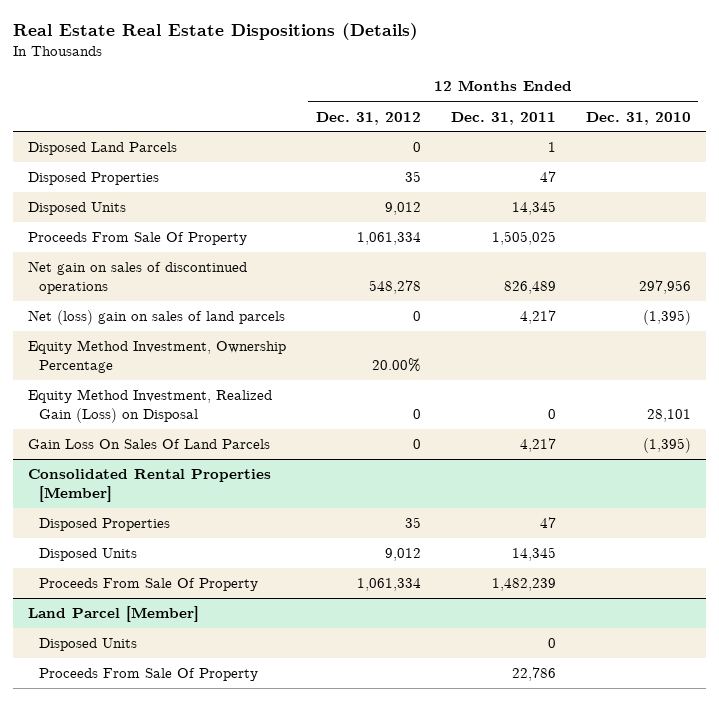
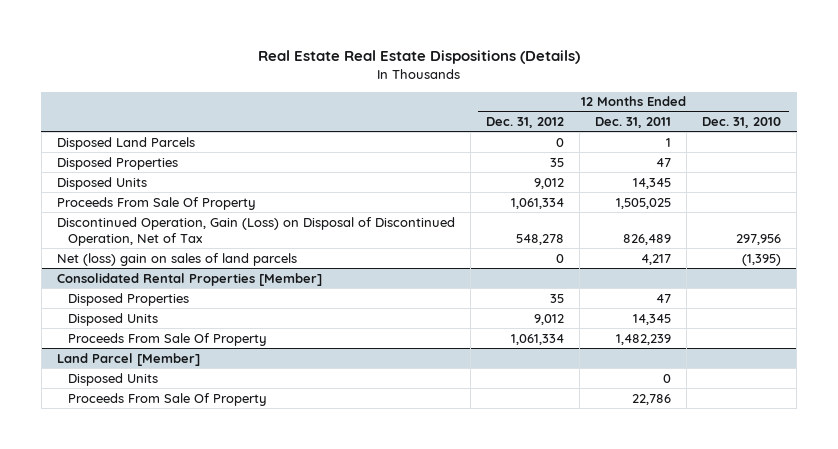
- Net gain on sales of discontinued operations | 548,278 | 826,489 | 297,956
+ Discontinued Operation, Gain (Loss) on Disposal of Discontinued Operation, Net of Tax | 548,278 | 826,489 | 297,956
- Equity Method Investment, Ownership Percentage | 20.00% | |
- Equity Method Investment, Realized Gain (Loss) on Disposal | 0 | 0 | 28,101
- Gain Loss On Sales Of Land Parcels | 0 | 4,217 | (1,395)

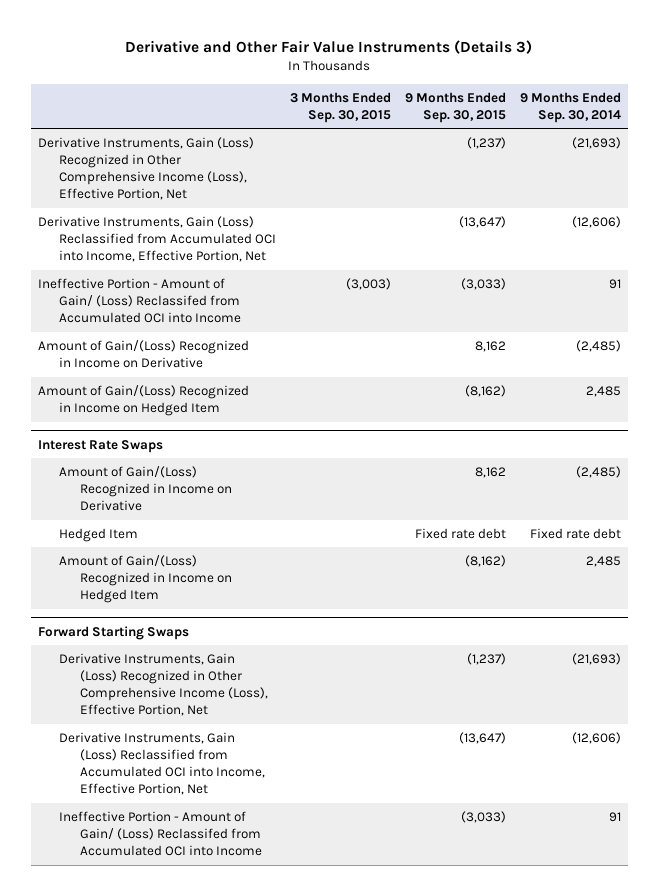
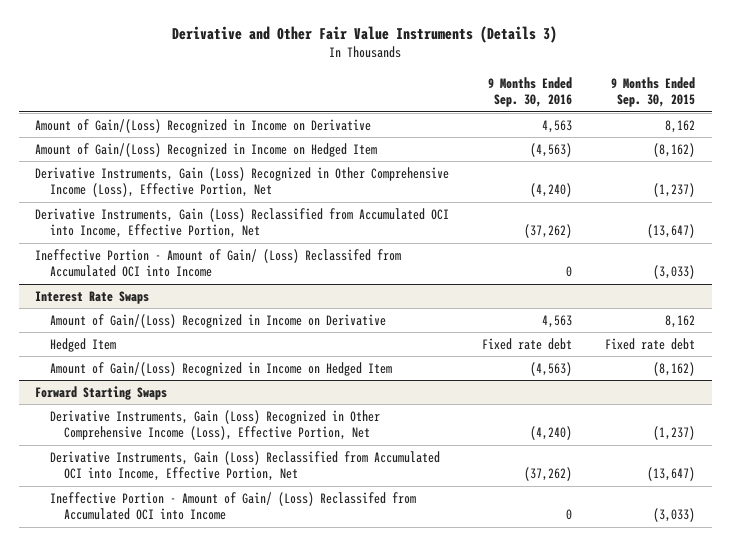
- | 3 Months Ended Sep. 30, 2015 | 9 Months Ended Sep. 30, 2015 | 9 Months Ended Sep. 30, 2014
+ | 9 Months Ended Sep. 30, 2016 | 9 Months Ended Sep. 30, 2015
moved up: Amount of Gain/(Loss) Recognized in Income on Derivative | 4,563 | 8,162
moved up: Amount of Gain/(Loss) Recognized in Income on Hedged Item | (4,563) | (8,162)

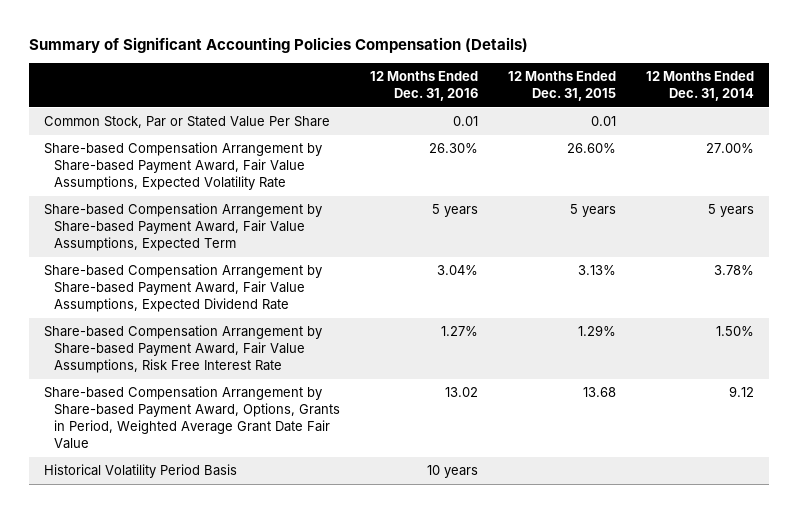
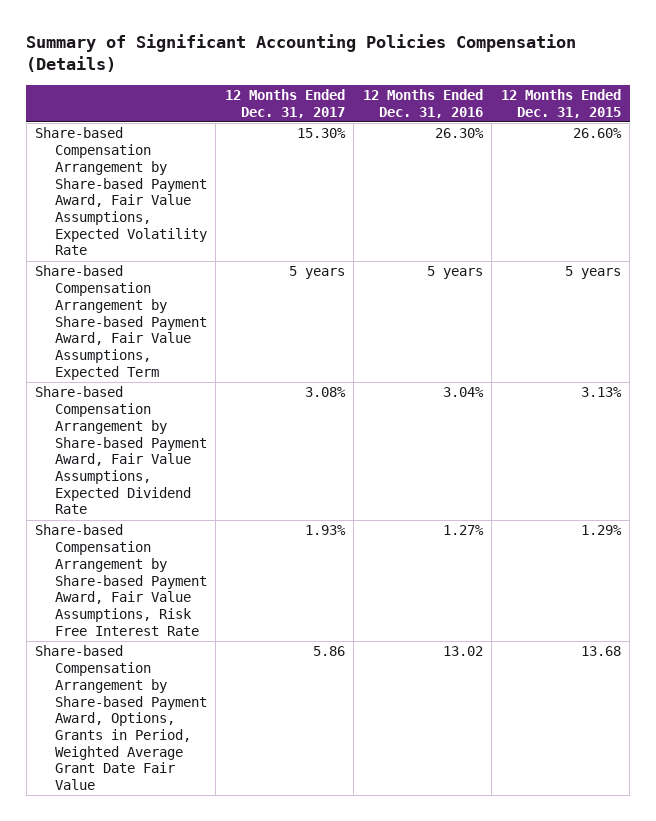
- | 12 Months Ended Dec. 31, 2016 | 12 Months Ended Dec. 31, 2015 | 12 Months Ended Dec. 31, 2014
+ | 12 Months Ended Dec. 31, 2017 | 12 Months Ended Dec. 31, 2016 | 12 Months Ended Dec. 31, 2015
- Common Stock, Par or Stated Value Per Share | 0.01 | 0.01 |
- Historical Volatility Period Basis | 10 years | |

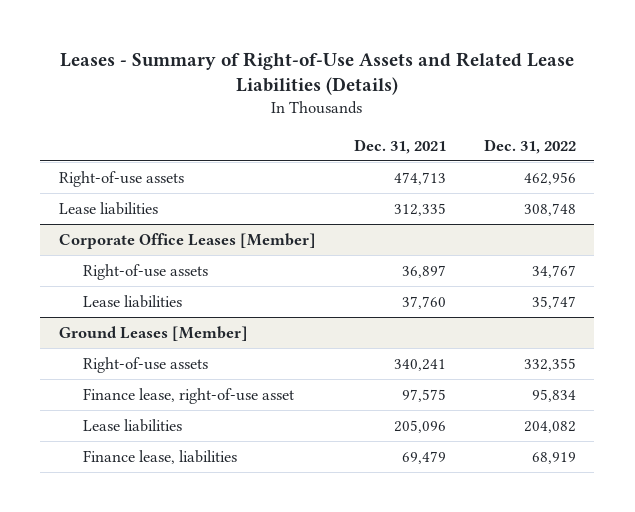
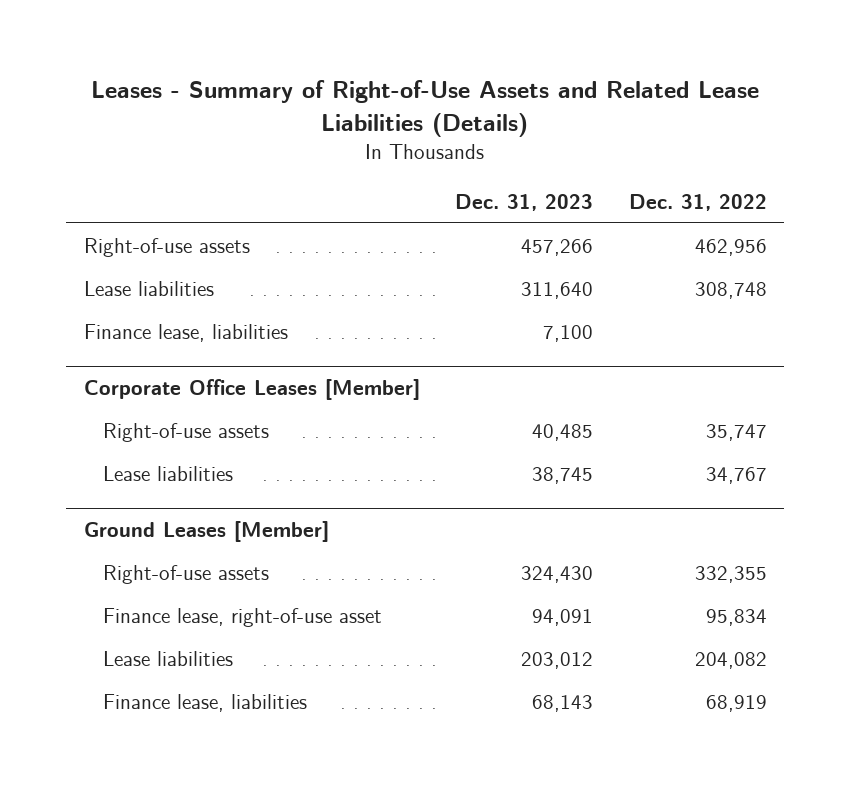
- | Dec. 31, 2021 | Dec. 31, 2022
+ | Dec. 31, 2023 | Dec. 31, 2022
+ Finance lease, liabilities | 7,100 |
@ Corporate Office Leases [Member]
- Right-of-use assets | 36,897 | 34,767
- Lease liabilities | 37,760 | 35,747
+ Right-of-use assets | 40,485 | 35,747
+ Lease liabilities | 38,745 | 34,767

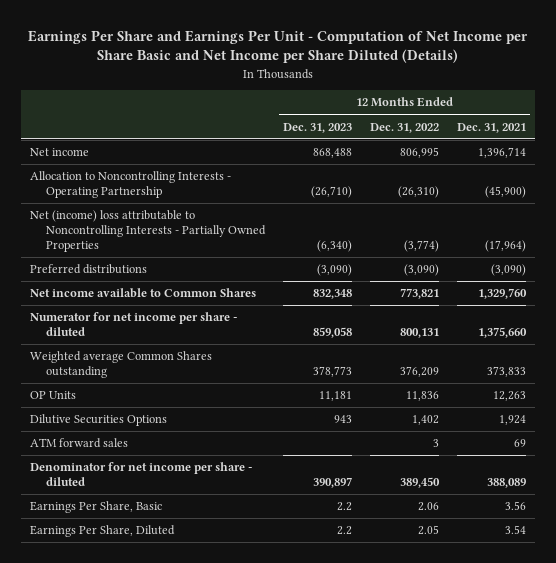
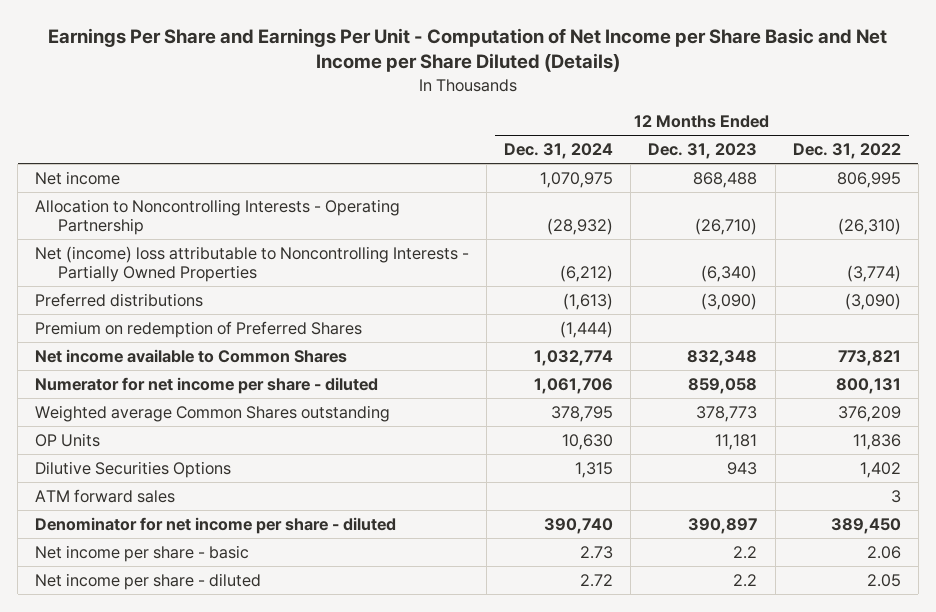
- | 12 Months Ended Dec. 31, 2023 | 12 Months Ended Dec. 31, 2022 | 12 Months Ended Dec. 31, 2021
+ | 12 Months Ended Dec. 31, 2024 | 12 Months Ended Dec. 31, 2023 | 12 Months Ended Dec. 31, 2022
+ Premium on redemption of Preferred Shares | (1,444) | |
- Earnings Per Share, Basic | 2.2 | 2.06 | 3.56
- Earnings Per Share, Diluted | 2.2 | 2.05 | 3.54
+ Net income per share - basic | 2.73 | 2.2 | 2.06
+ Net income per share - diluted | 2.72 | 2.2 | 2.05

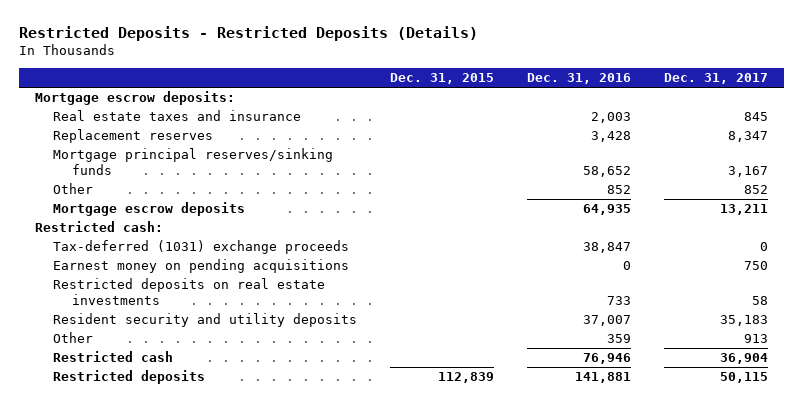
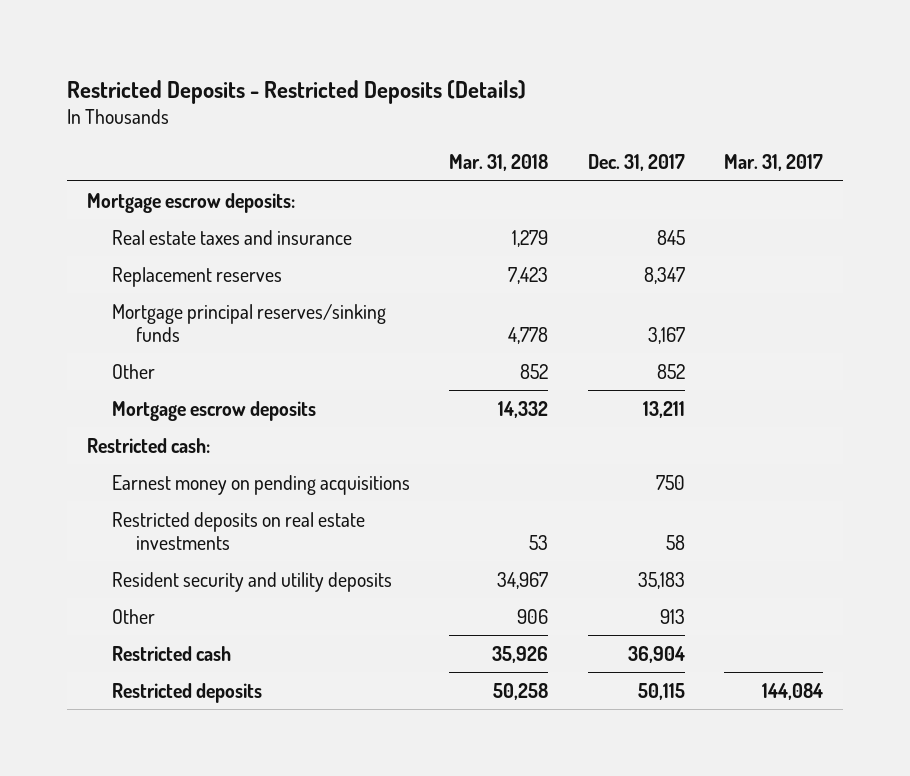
- | Dec. 31, 2015 | Dec. 31, 2016 | Dec. 31, 2017
+ | Mar. 31, 2018 | Dec. 31, 2017 | Mar. 31, 2017
- Tax-deferred (1031) exchange proceeds | | 38,847 | 0

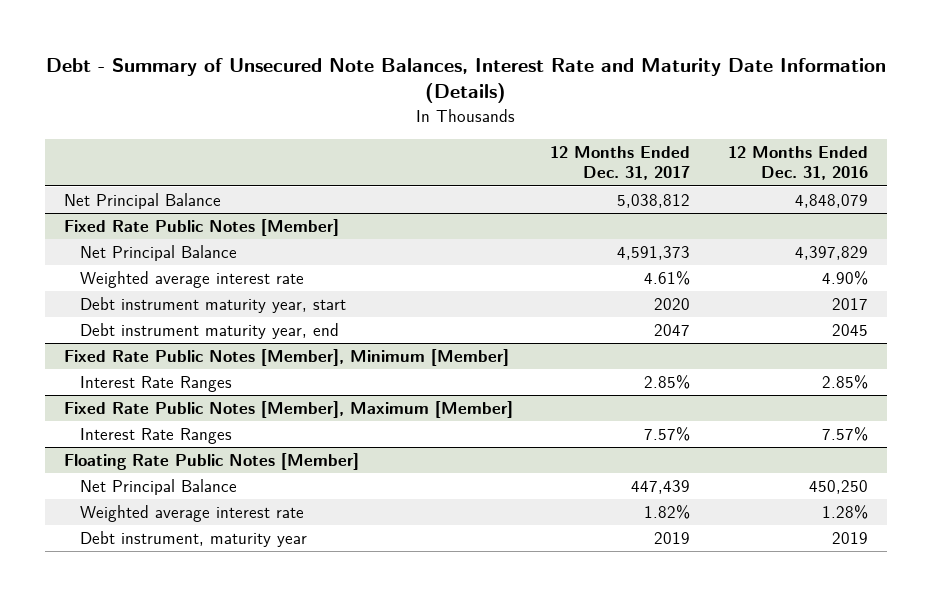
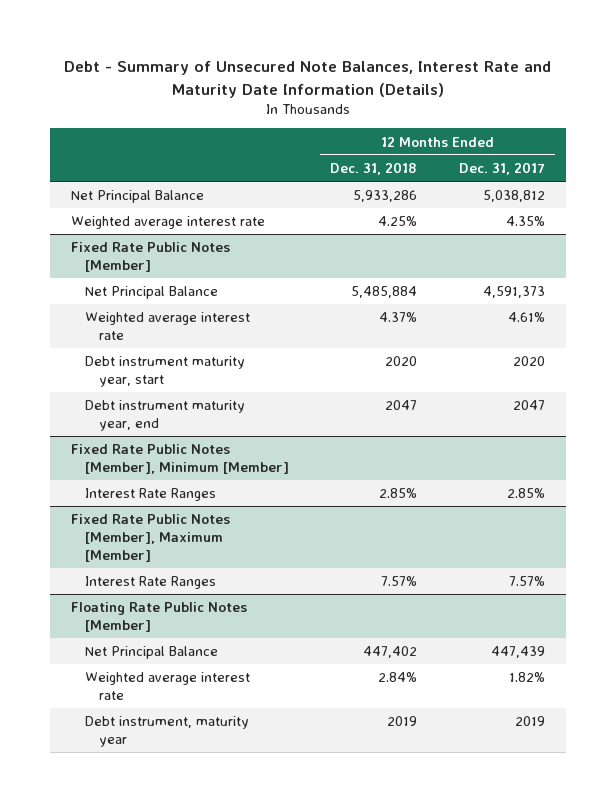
- | 12 Months Ended Dec. 31, 2017 | 12 Months Ended Dec. 31, 2016
+ | 12 Months Ended Dec. 31, 2018 | 12 Months Ended Dec. 31, 2017
+ Weighted average interest rate | 4.25% | 4.35%

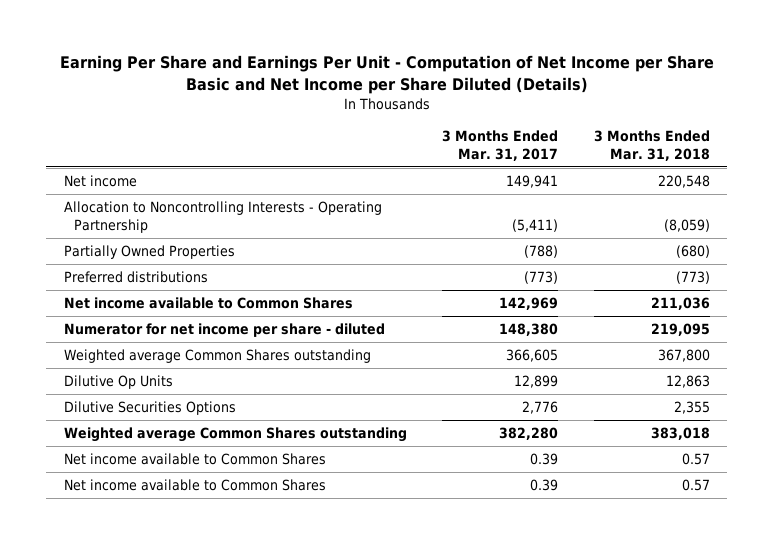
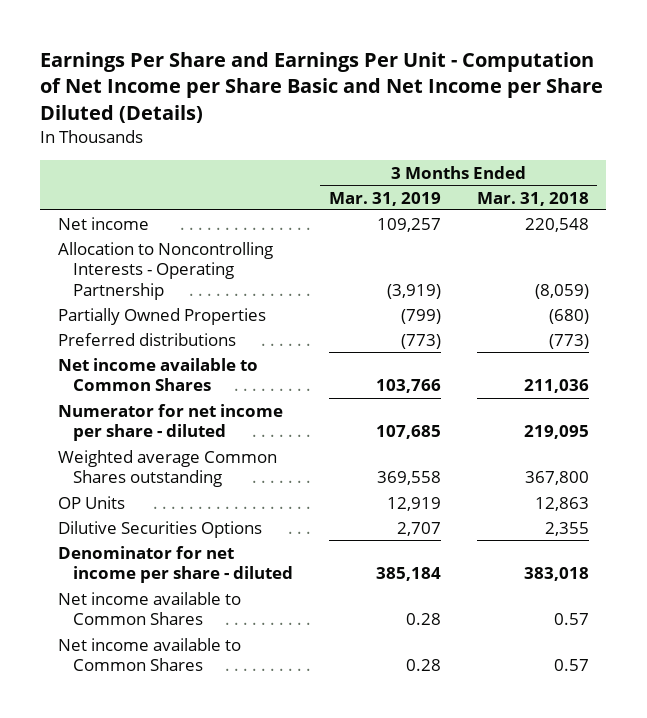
- Earning Per Share and Earnings Per Unit - Computation of Net Income per Share Basic and Net Income per Share Diluted (Details)
+ Earnings Per Share and Earnings Per Unit - Computation of Net Income per Share Basic and Net Income per Share Diluted (Details)
- | 3 Months Ended Mar. 31, 2017 | 3 Months Ended Mar. 31, 2018
+ | 3 Months Ended Mar. 31, 2019 | 3 Months Ended Mar. 31, 2018
- Dilutive Op Units | 12,899 | 12,863
+ OP Units | 12,919 | 12,863
- Weighted average Common Shares outstanding | 382,280 | 383,018
+ Denominator for net income per share - diluted | 385,184 | 383,018

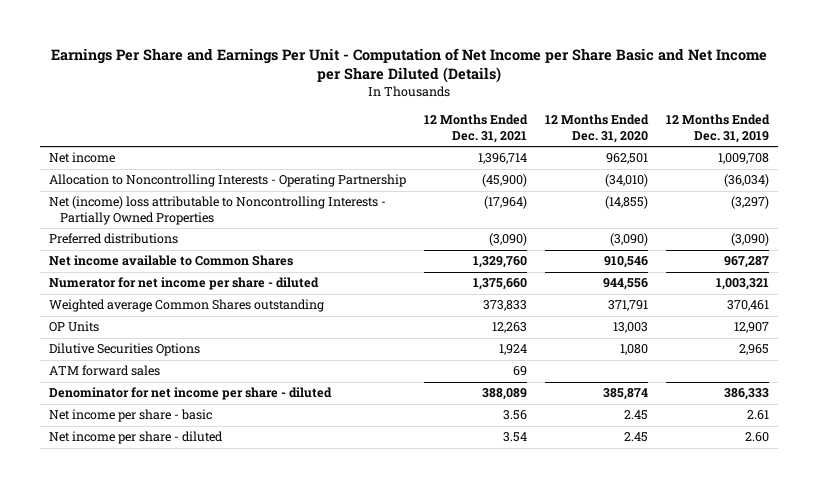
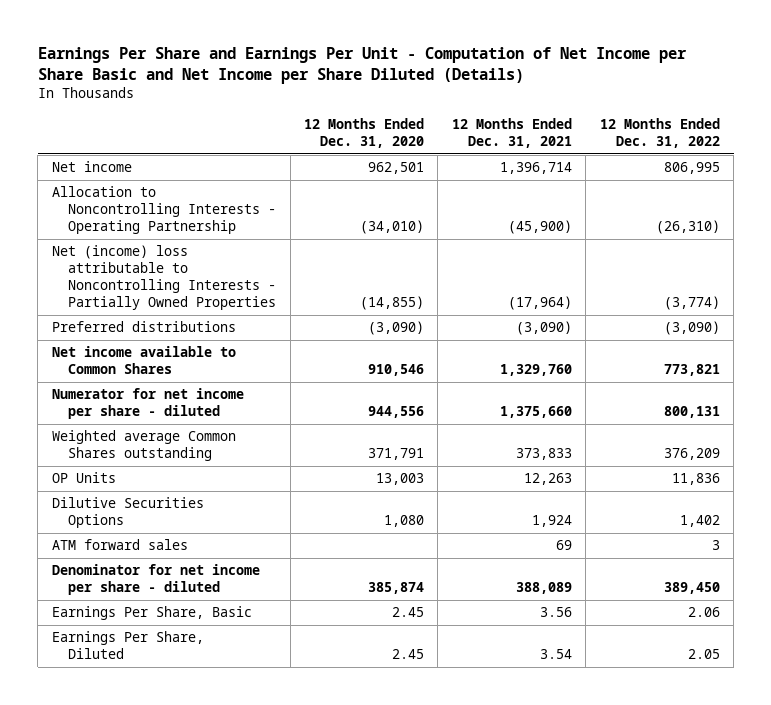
- | 12 Months Ended Dec. 31, 2021 | 12 Months Ended Dec. 31, 2020 | 12 Months Ended Dec. 31, 2019
+ | 12 Months Ended Dec. 31, 2020 | 12 Months Ended Dec. 31, 2021 | 12 Months Ended Dec. 31, 2022
- Net income per share - basic | 3.56 | 2.45 | 2.61
- Net income per share - diluted | 3.54 | 2.45 | 2.60
+ Earnings Per Share, Basic | 2.45 | 3.56 | 2.06
+ Earnings Per Share, Diluted | 2.45 | 3.54 | 2.05

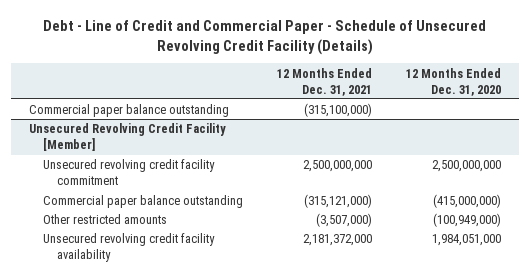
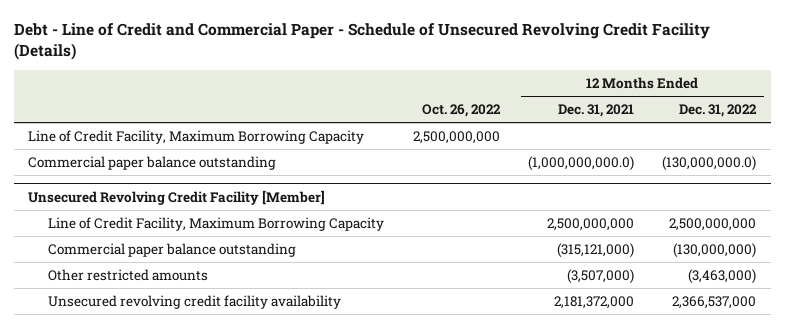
- | 12 Months Ended Dec. 31, 2021 | 12 Months Ended Dec. 31, 2020
+ | Oct. 26, 2022 | 12 Months Ended Dec. 31, 2021 | 12 Months Ended Dec. 31, 2022
- Commercial paper balance outstanding | (315,100,000) |
+ Line of Credit Facility, Maximum Borrowing Capacity | 2,500,000,000 | |
+ Commercial paper balance outstanding | | (1,000,000,000.0) | (130,000,000.0)
@ Unsecured Revolving Credit Facility [Member]
- Unsecured revolving credit facility commitment | 2,500,000,000 | 2,500,000,000
+ Line of Credit Facility, Maximum Borrowing Capacity | | 2,500,000,000 | 2,500,000,000

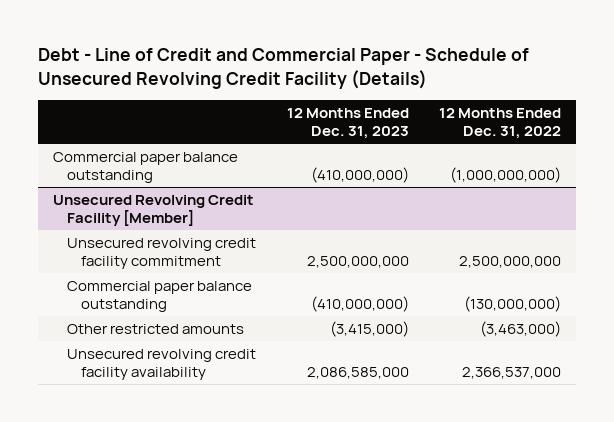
- | Oct. 26, 2022 | 12 Months Ended Dec. 31, 2021 | 12 Months Ended Dec. 31, 2022
+ | 12 Months Ended Dec. 31, 2023 | 12 Months Ended Dec. 31, 2022
- Line of Credit Facility, Maximum Borrowing Capacity | 2,500,000,000 | |
- Commercial paper balance outstanding | | (1,000,000,000.0) | (130,000,000.0)
+ Commercial paper balance outstanding | (410,000,000) | (1,000,000,000)
@ Unsecured Revolving Credit Facility [Member]
- Line of Credit Facility, Maximum Borrowing Capacity | | 2,500,000,000 | 2,500,000,000
+ Unsecured revolving credit facility commitment | 2,500,000,000 | 2,500,000,000

